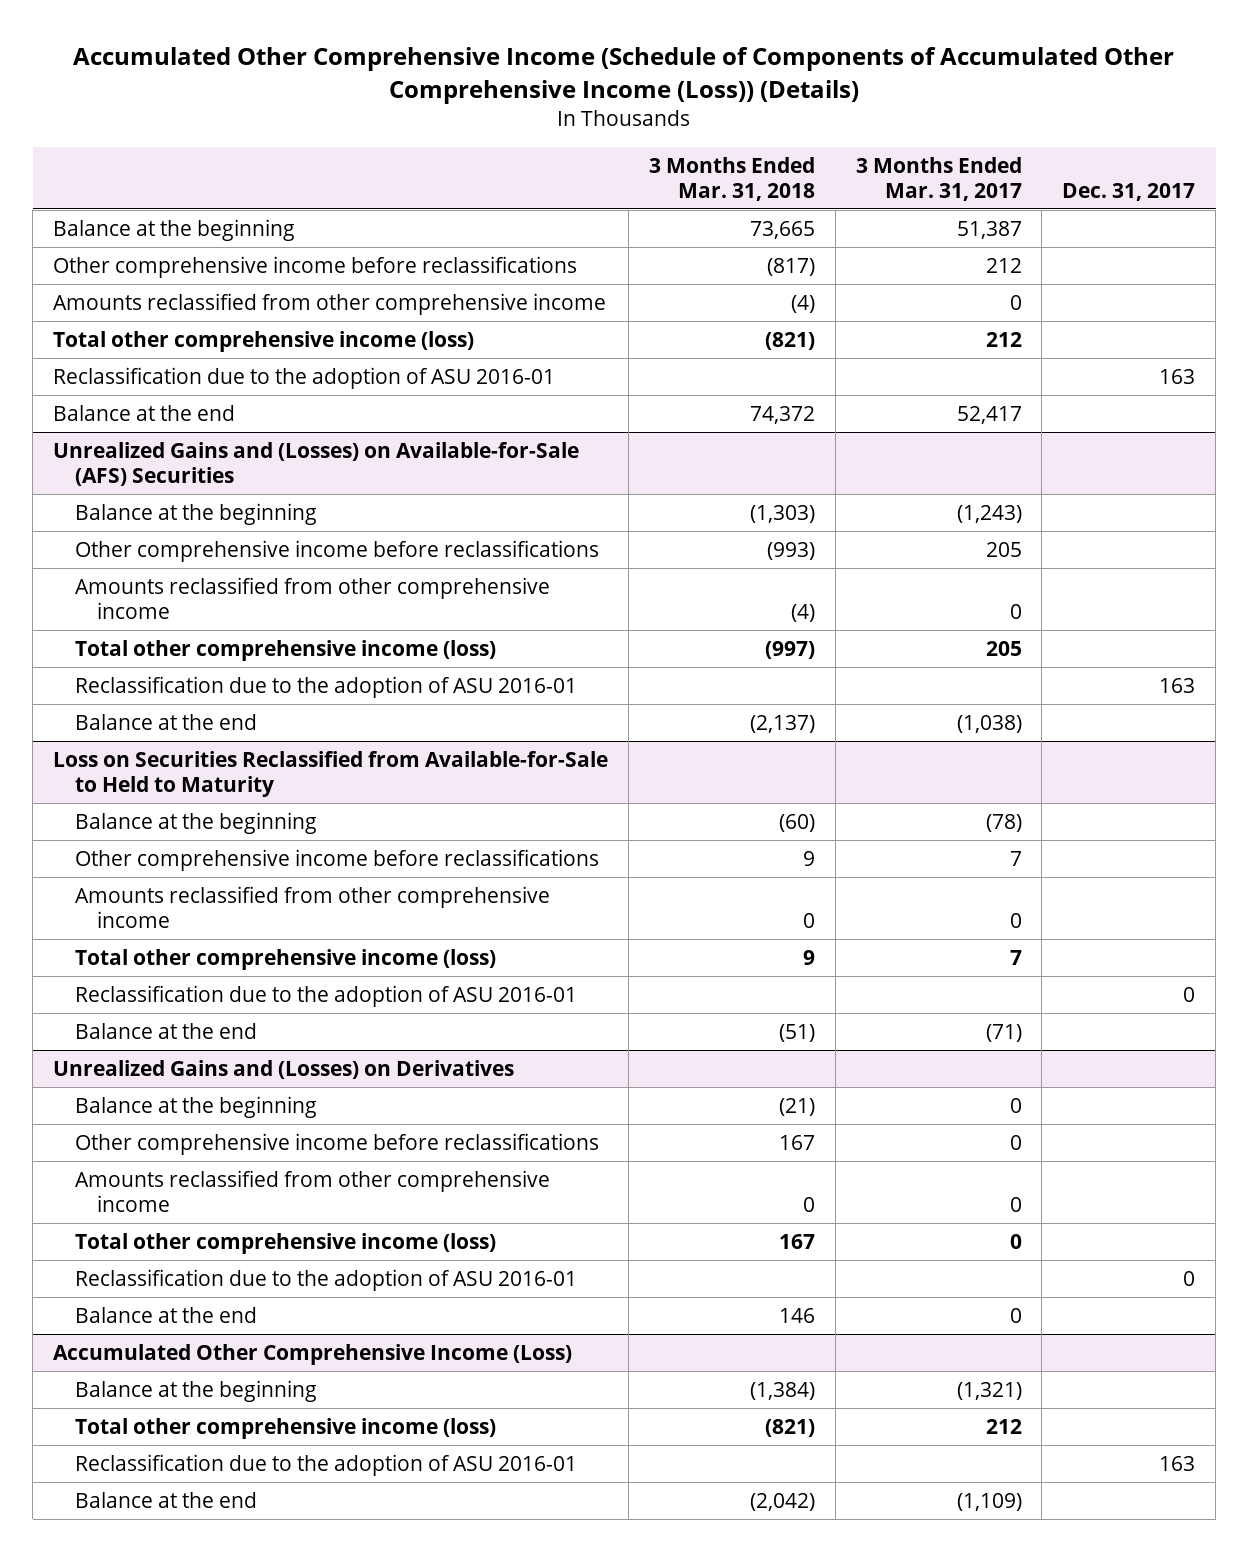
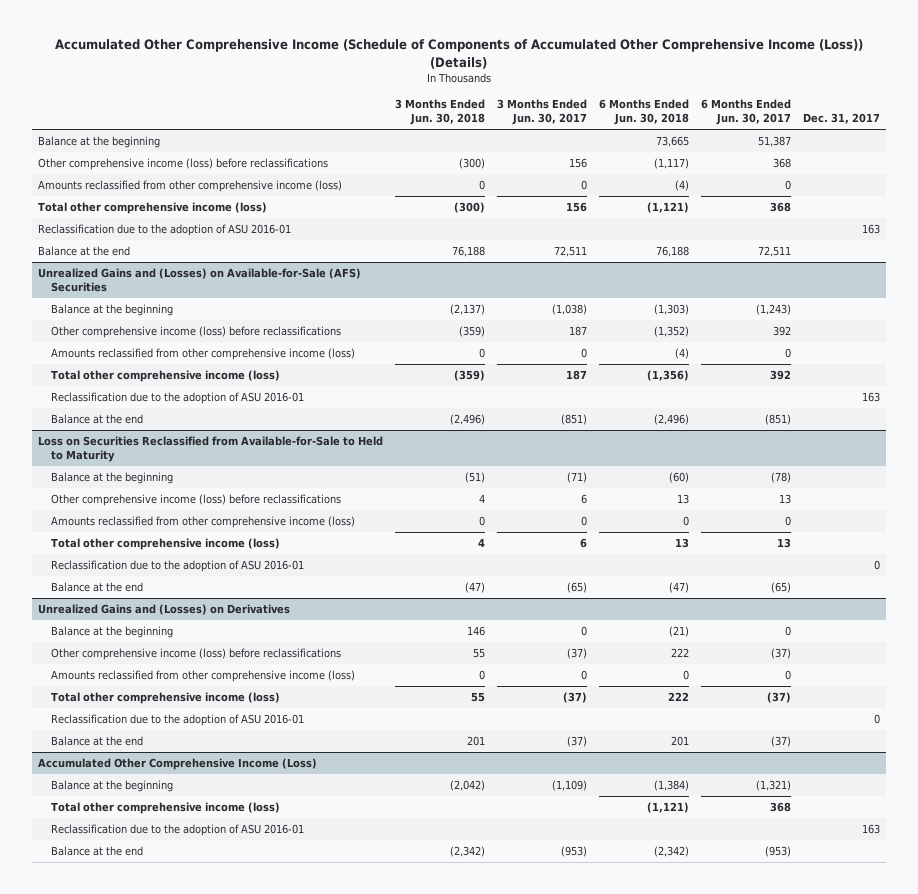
- | 3 Months Ended Mar. 31, 2018 | 3 Months Ended Mar. 31, 2017 | Dec. 31, 2017
+ | 3 Months Ended Jun. 30, 2018 | 3 Months Ended Jun. 30, 2017 | 6 Months Ended Jun. 30, 2018 | 6 Months Ended Jun. 30, 2017 | Dec. 31, 2017
- Other comprehensive income before reclassifications | (817) | 212 |
- Amounts reclassified from other comprehensive income | (4) | 0 |
+ Other comprehensive income (loss) before reclassifications | (300) | 156 | (1,117) | 368 |
+ Amounts reclassified from other comprehensive income (loss) | 0 | 0 | (4) | 0 |
@ Unrealized Gains and (Losses) on Available-for-Sale (AFS) Securities
- Other comprehensive income before reclassifications | (993) | 205 |
- Amounts reclassified from other comprehensive income | (4) | 0 |
+ Other comprehensive income (loss) before reclassifications | (359) | 187 | (1,352) | 392 |
+ Amounts reclassified from other comprehensive income (loss) | 0 | 0 | (4) | 0 |
@ Loss on Securities Reclassified from Available-for-Sale to Held to Maturity
- Other comprehensive income before reclassifications | 9 | 7 |
- Amounts reclassified from other comprehensive income | 0 | 0 |
+ Other comprehensive income (loss) before reclassifications | 4 | 6 | 13 | 13 |
+ Amounts reclassified from other comprehensive income (loss) | 0 | 0 | 0 | 0 |
@ Unrealized Gains and (Losses) on Derivatives
- Other comprehensive income before reclassifications | 167 | 0 |
- Amounts reclassified from other comprehensive income | 0 | 0 |
+ Other comprehensive income (loss) before reclassifications | 55 | (37) | 222 | (37) |
+ Amounts reclassified from other comprehensive income (loss) | 0 | 0 | 0 | 0 |

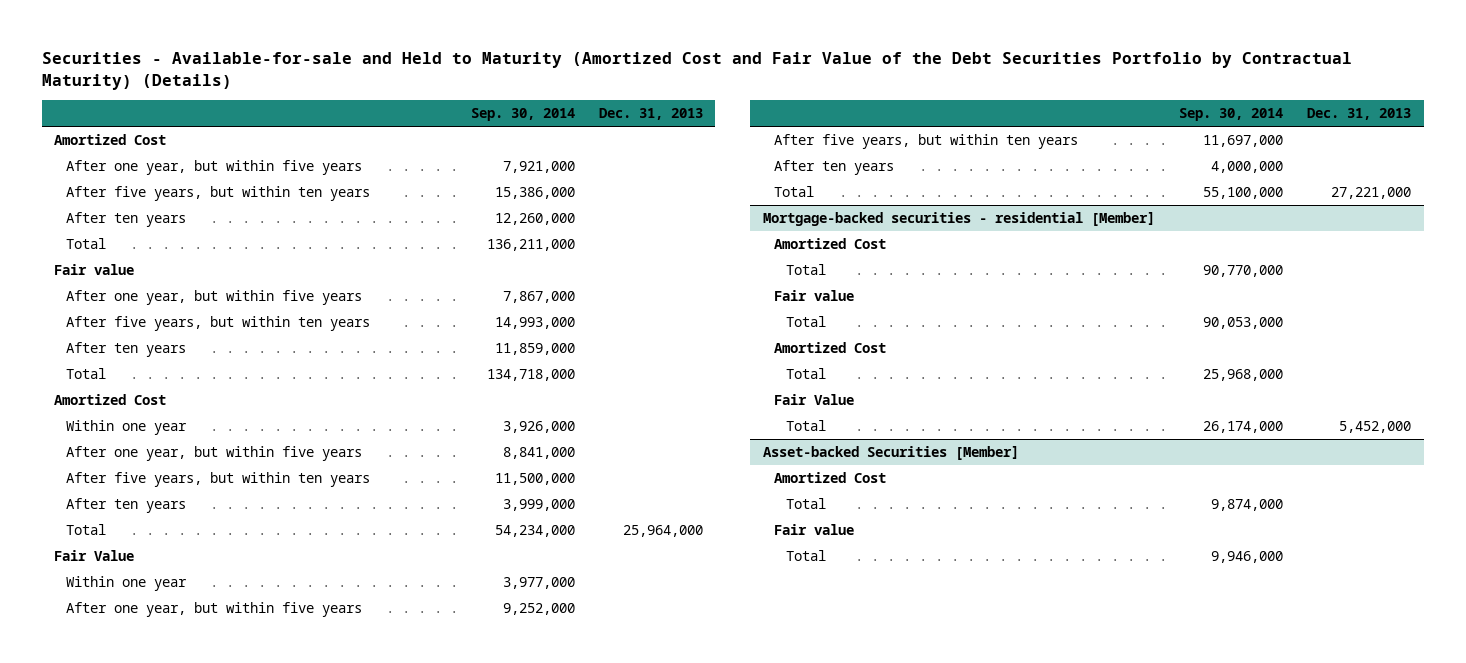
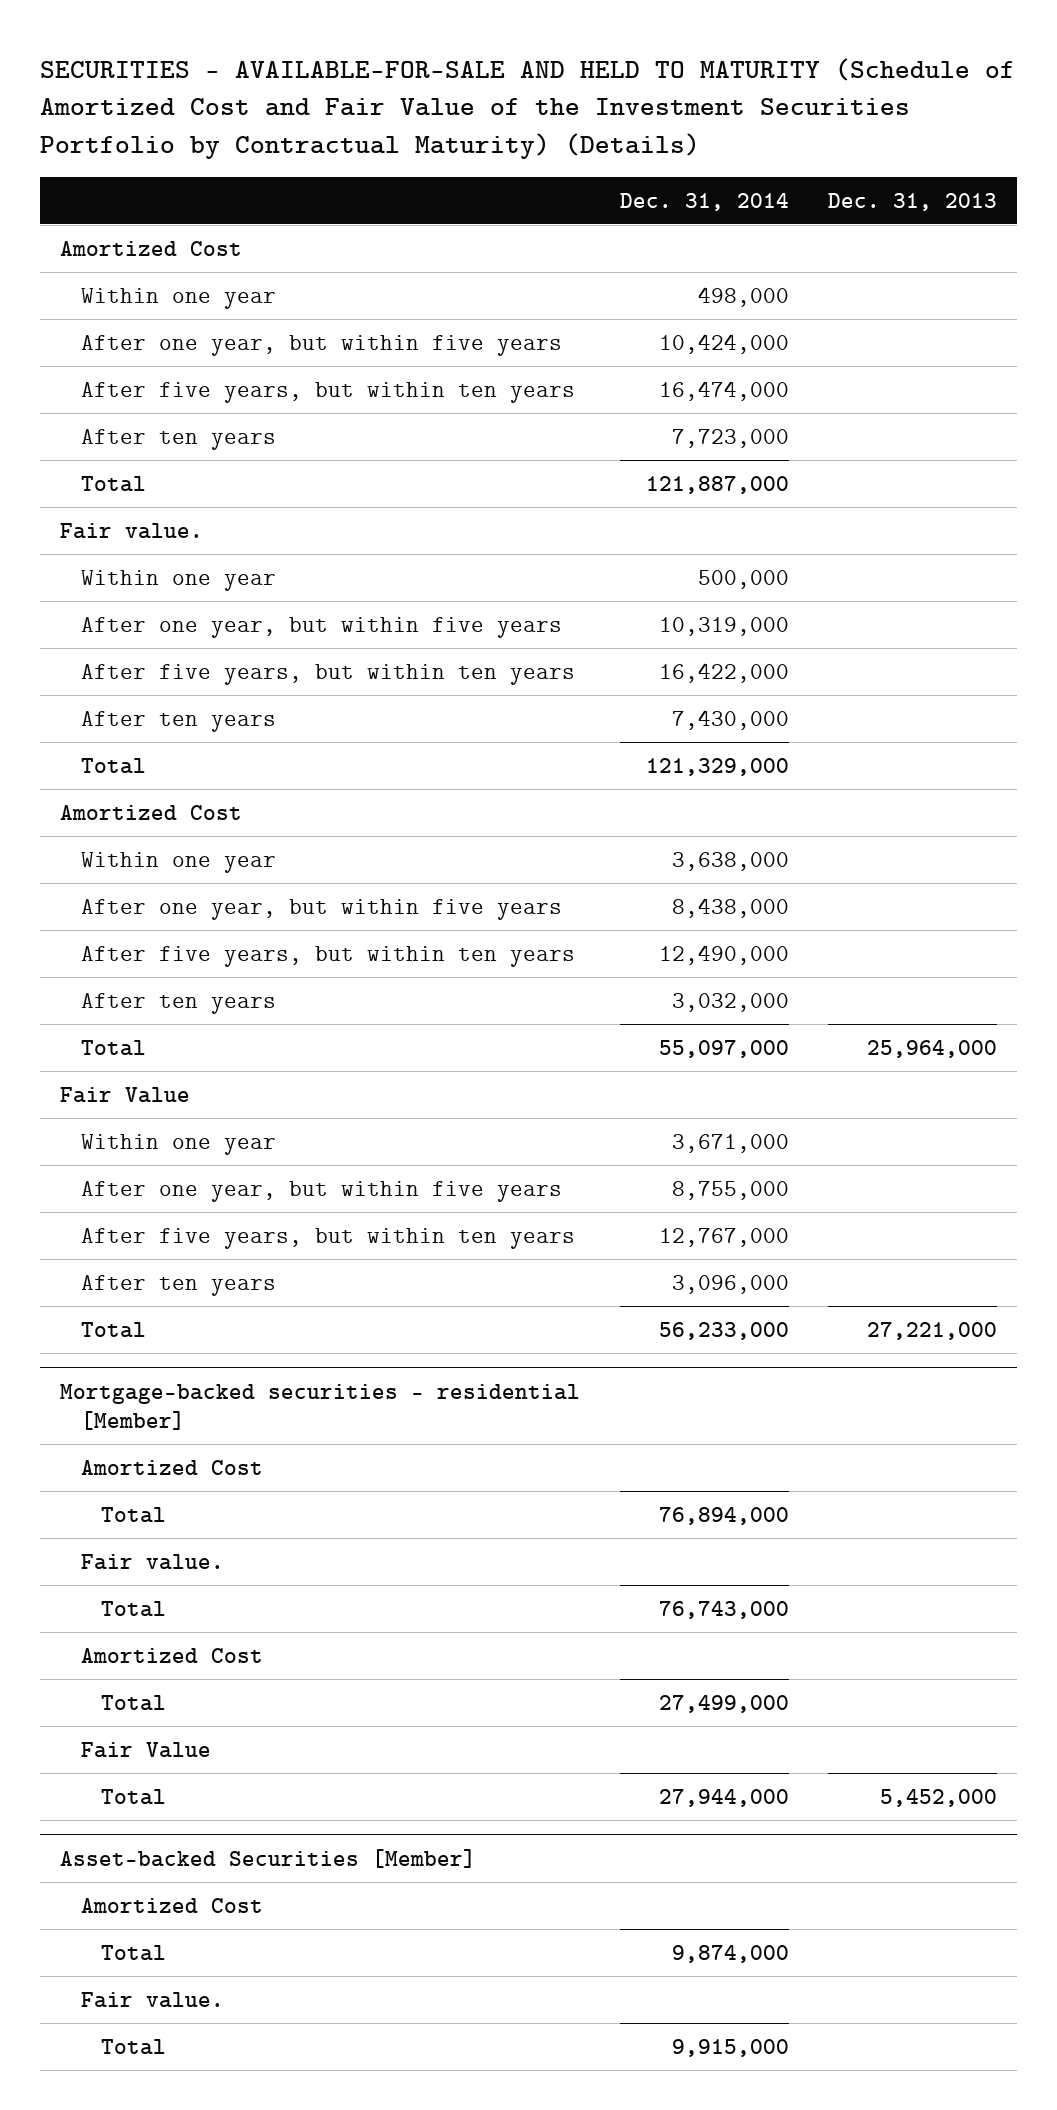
- Securities - Available-for-sale and Held to Maturity (Amortized Cost and Fair Value of the Debt Securities Portfolio by Contractual Maturity) (Details)
+ SECURITIES - AVAILABLE-FOR-SALE AND HELD TO MATURITY (Schedule of Amortized Cost and Fair Value of the Investment Securities Portfolio by Contractual Maturity) (Details)
- | Sep. 30, 2014 | Dec. 31, 2013
+ | Dec. 31, 2014 | Dec. 31, 2013
+ Within one year | 498,000 |
- Fair value
+ Fair value.
+ Within one year | 500,000 |
@ Mortgage-backed securities - residential [Member]
- Fair value
+ Fair value.
@ Asset-backed Securities [Member]
- Fair value
+ Fair value.

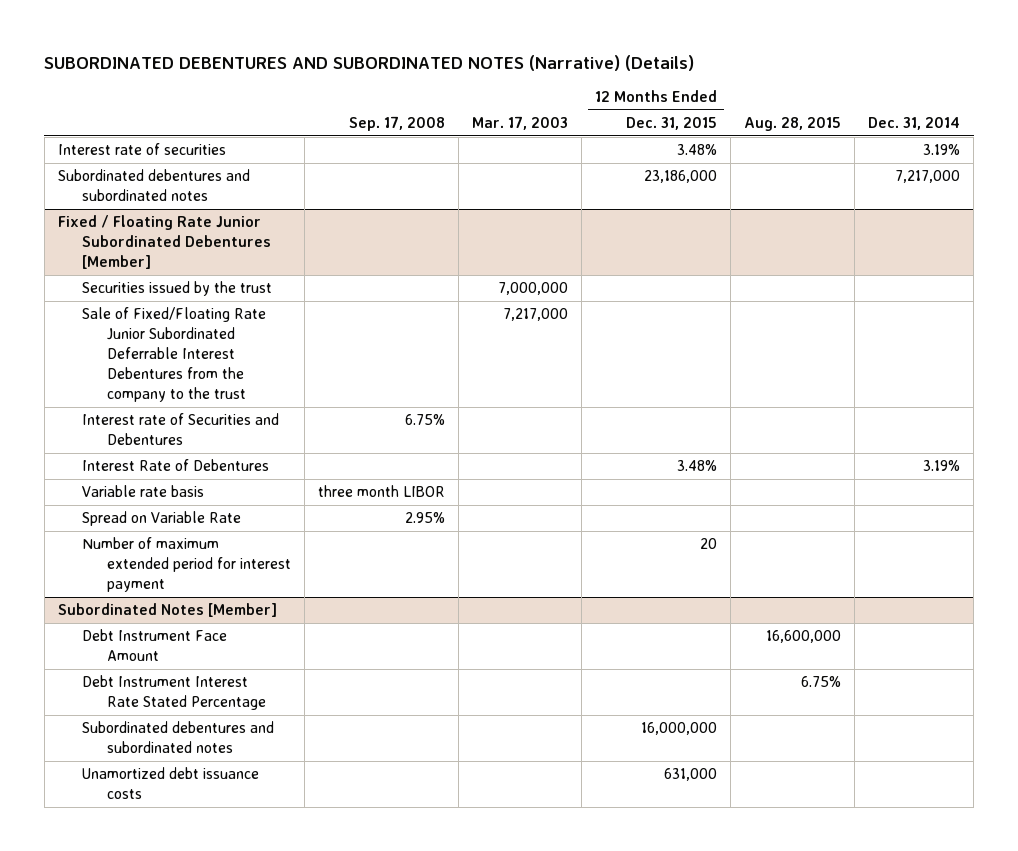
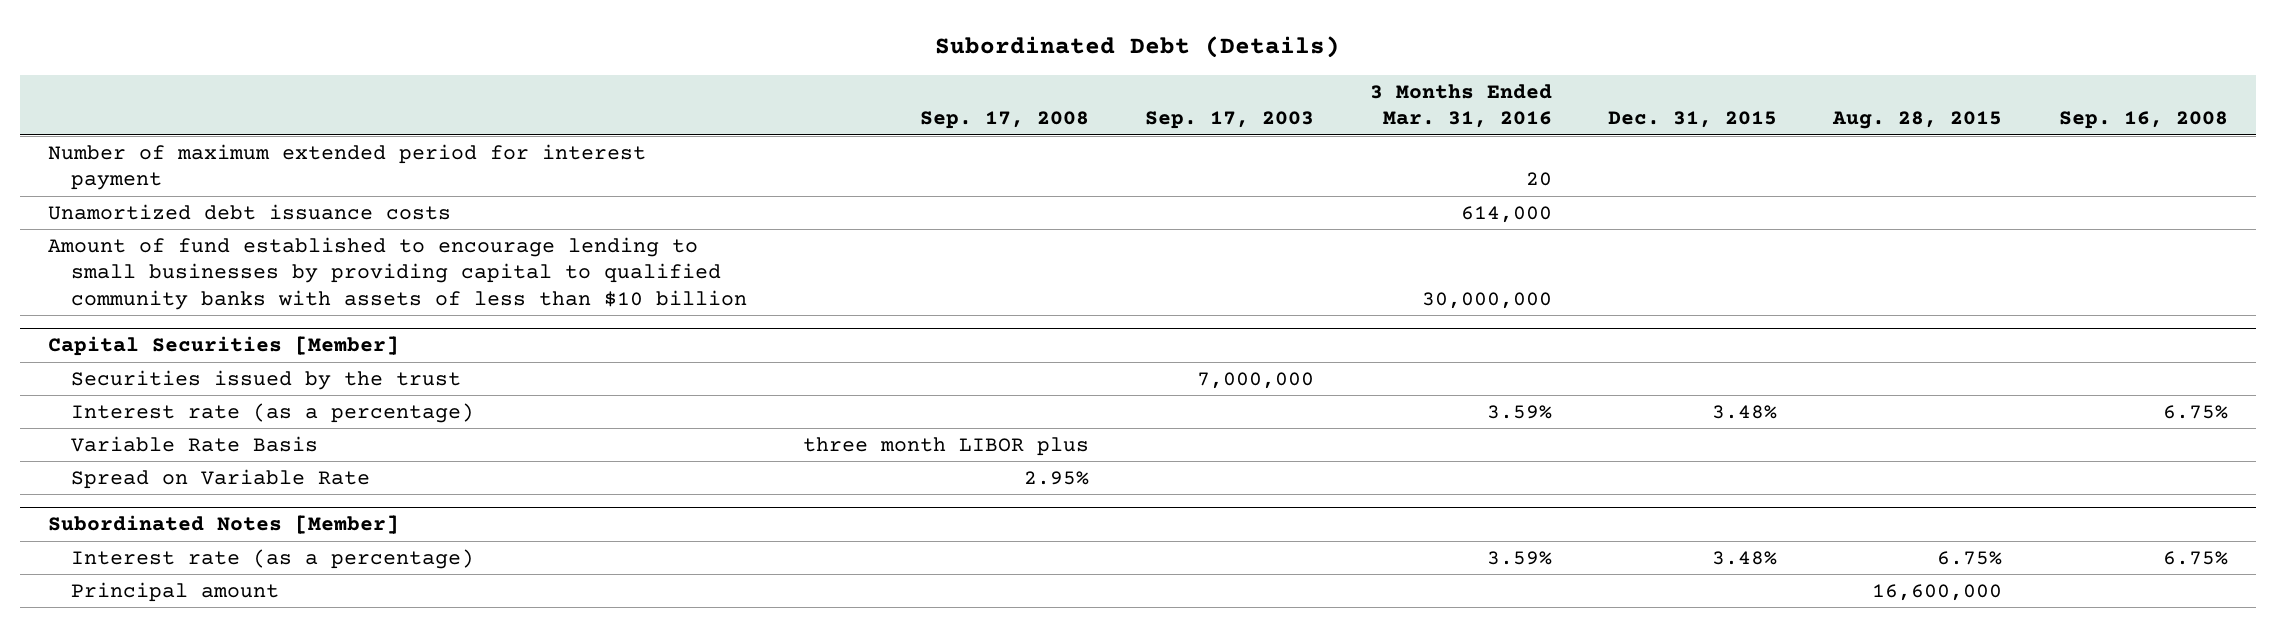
- SUBORDINATED DEBENTURES AND SUBORDINATED NOTES (Narrative) (Details)
+ Subordinated Debt (Details)
- | Sep. 17, 2008 | Mar. 17, 2003 | 12 Months Ended Dec. 31, 2015 | Aug. 28, 2015 | Dec. 31, 2014
+ | Sep. 17, 2008 | Sep. 17, 2003 | 3 Months Ended Mar. 31, 2016 | Dec. 31, 2015 | Aug. 28, 2015 | Sep. 16, 2008
- Interest rate of securities | | | 3.48% | | 3.19%
- Subordinated debentures and subordinated notes | | | 23,186,000 | | 7,217,000
- Fixed / Floating Rate Junior Subordinated Debentures [Member]
+ Number of maximum extended period for interest payment | | | 20 | | |
+ Unamortized debt issuance costs | | | 614,000 | | |
+ Amount of fund established to encourage lending to small businesses by providing capital to qualified community banks with assets of less than $10 billion | | | 30,000,000 | | |
+ Capital Securities [Member]
- Sale of Fixed/Floating Rate Junior Subordinated Deferrable Interest Debentures from the company to the trust | | 7,217,000 | | |
- Interest rate of Securities and Debentures | 6.75% | | | |
- Interest Rate of Debentures | | | 3.48% | | 3.19%
- Variable rate basis | three month LIBOR | | | |
+ Interest rate (as a percentage) | | | 3.59% | 3.48% | | 6.75%
+ Variable Rate Basis | three month LIBOR plus | | | | |
- Number of maximum extended period for interest payment | | | 20 | |
@ Subordinated Notes [Member]
- Debt Instrument Face Amount | | | | 16,600,000 |
- Debt Instrument Interest Rate Stated Percentage | | | | 6.75% |
- Subordinated debentures and subordinated notes | | | 16,000,000 | |
- Unamortized debt issuance costs | | | 631,000 | |
+ Interest rate (as a percentage) | | | 3.59% | 3.48% | 6.75% | 6.75%
+ Principal amount | | | | | 16,600,000 |

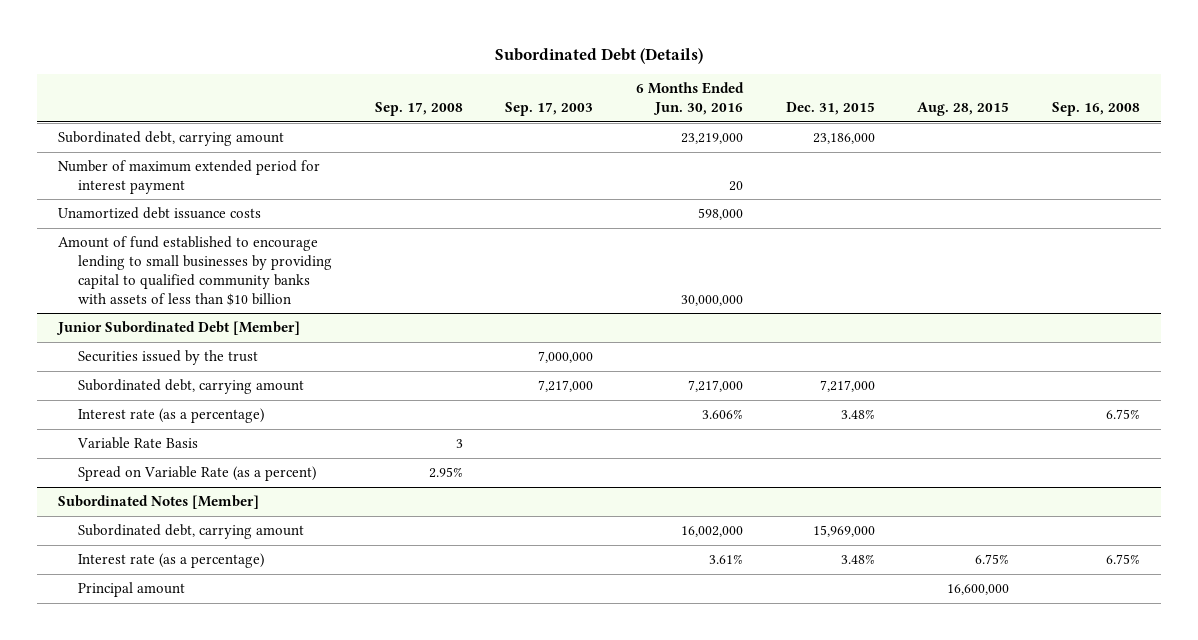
- | Sep. 17, 2008 | Sep. 17, 2003 | 3 Months Ended Mar. 31, 2016 | Dec. 31, 2015 | Aug. 28, 2015 | Sep. 16, 2008
+ | Sep. 17, 2008 | Sep. 17, 2003 | 6 Months Ended Jun. 30, 2016 | Dec. 31, 2015 | Aug. 28, 2015 | Sep. 16, 2008
+ Subordinated debt, carrying amount | | | 23,219,000 | 23,186,000 | |
- Capital Securities [Member]
+ Junior Subordinated Debt [Member]
+ Subordinated debt, carrying amount | | 7,217,000 | 7,217,000 | 7,217,000 | |
- Variable Rate Basis | three month LIBOR plus | | | | |
- Spread on Variable Rate | 2.95% | | | | |
+ Variable Rate Basis | 3 | | | | |
+ Spread on Variable Rate (as a percent) | 2.95% | | | | |
@ Subordinated Notes [Member]
+ Subordinated debt, carrying amount | | | 16,002,000 | 15,969,000 | |

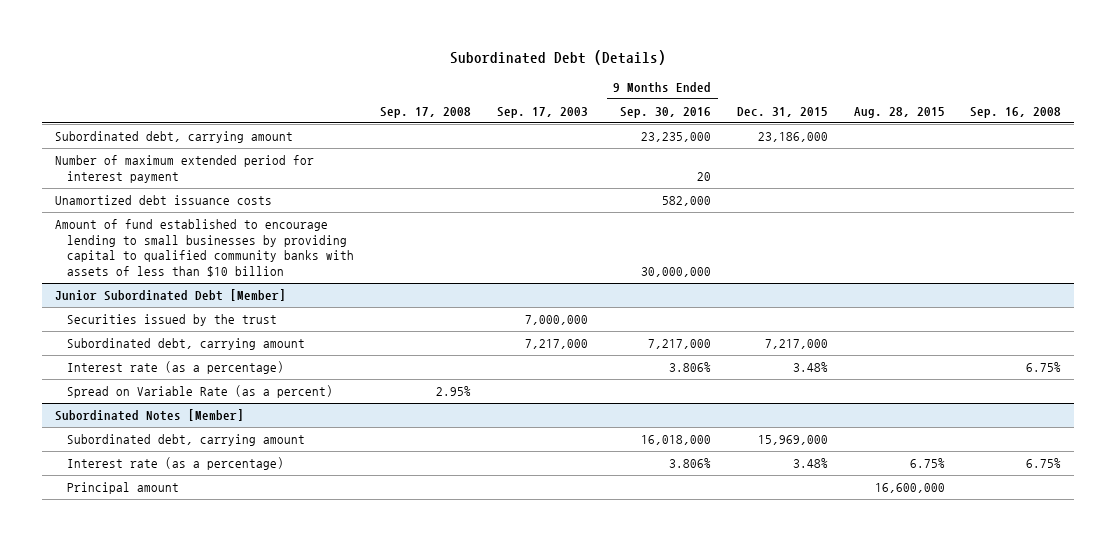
- | Sep. 17, 2008 | Sep. 17, 2003 | 6 Months Ended Jun. 30, 2016 | Dec. 31, 2015 | Aug. 28, 2015 | Sep. 16, 2008
+ | Sep. 17, 2008 | Sep. 17, 2003 | 9 Months Ended Sep. 30, 2016 | Dec. 31, 2015 | Aug. 28, 2015 | Sep. 16, 2008
@ Junior Subordinated Debt [Member]
- Variable Rate Basis | 3 | | | | |

